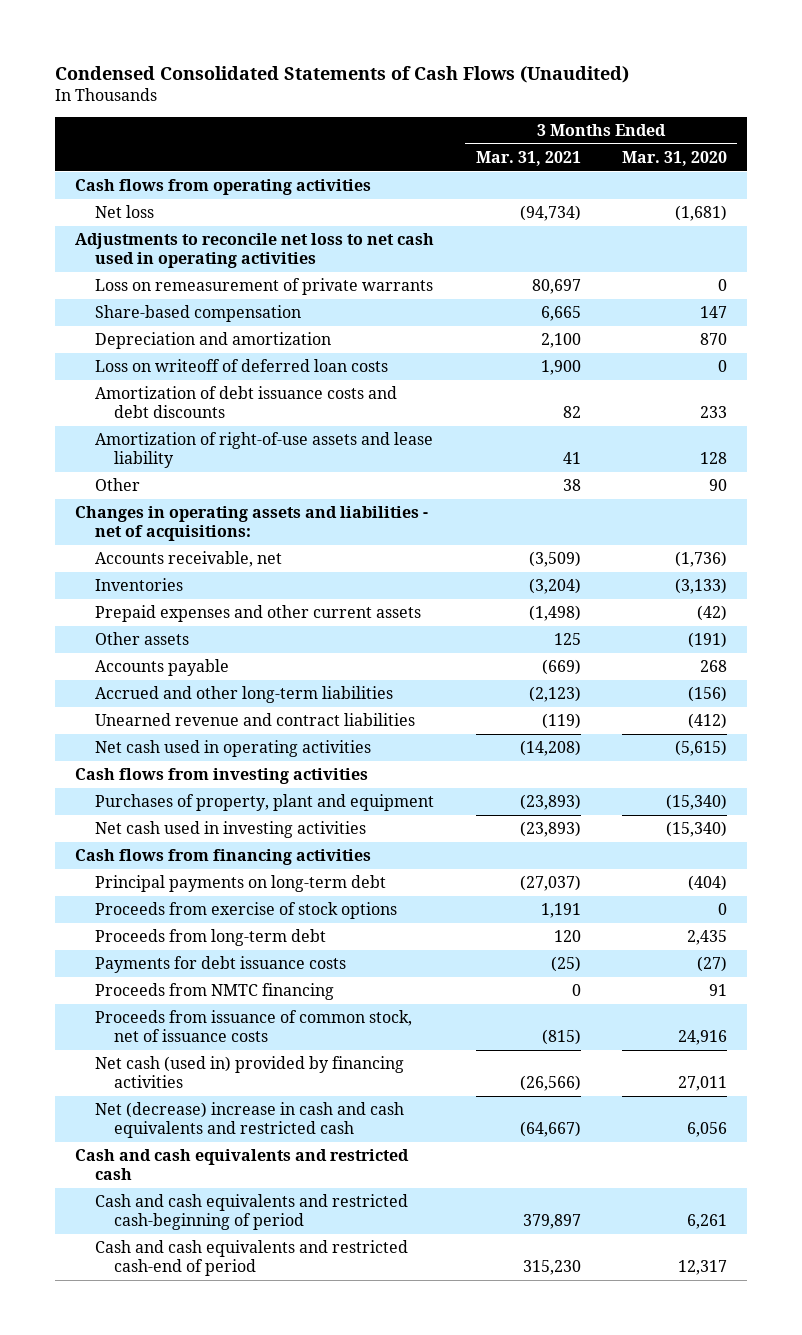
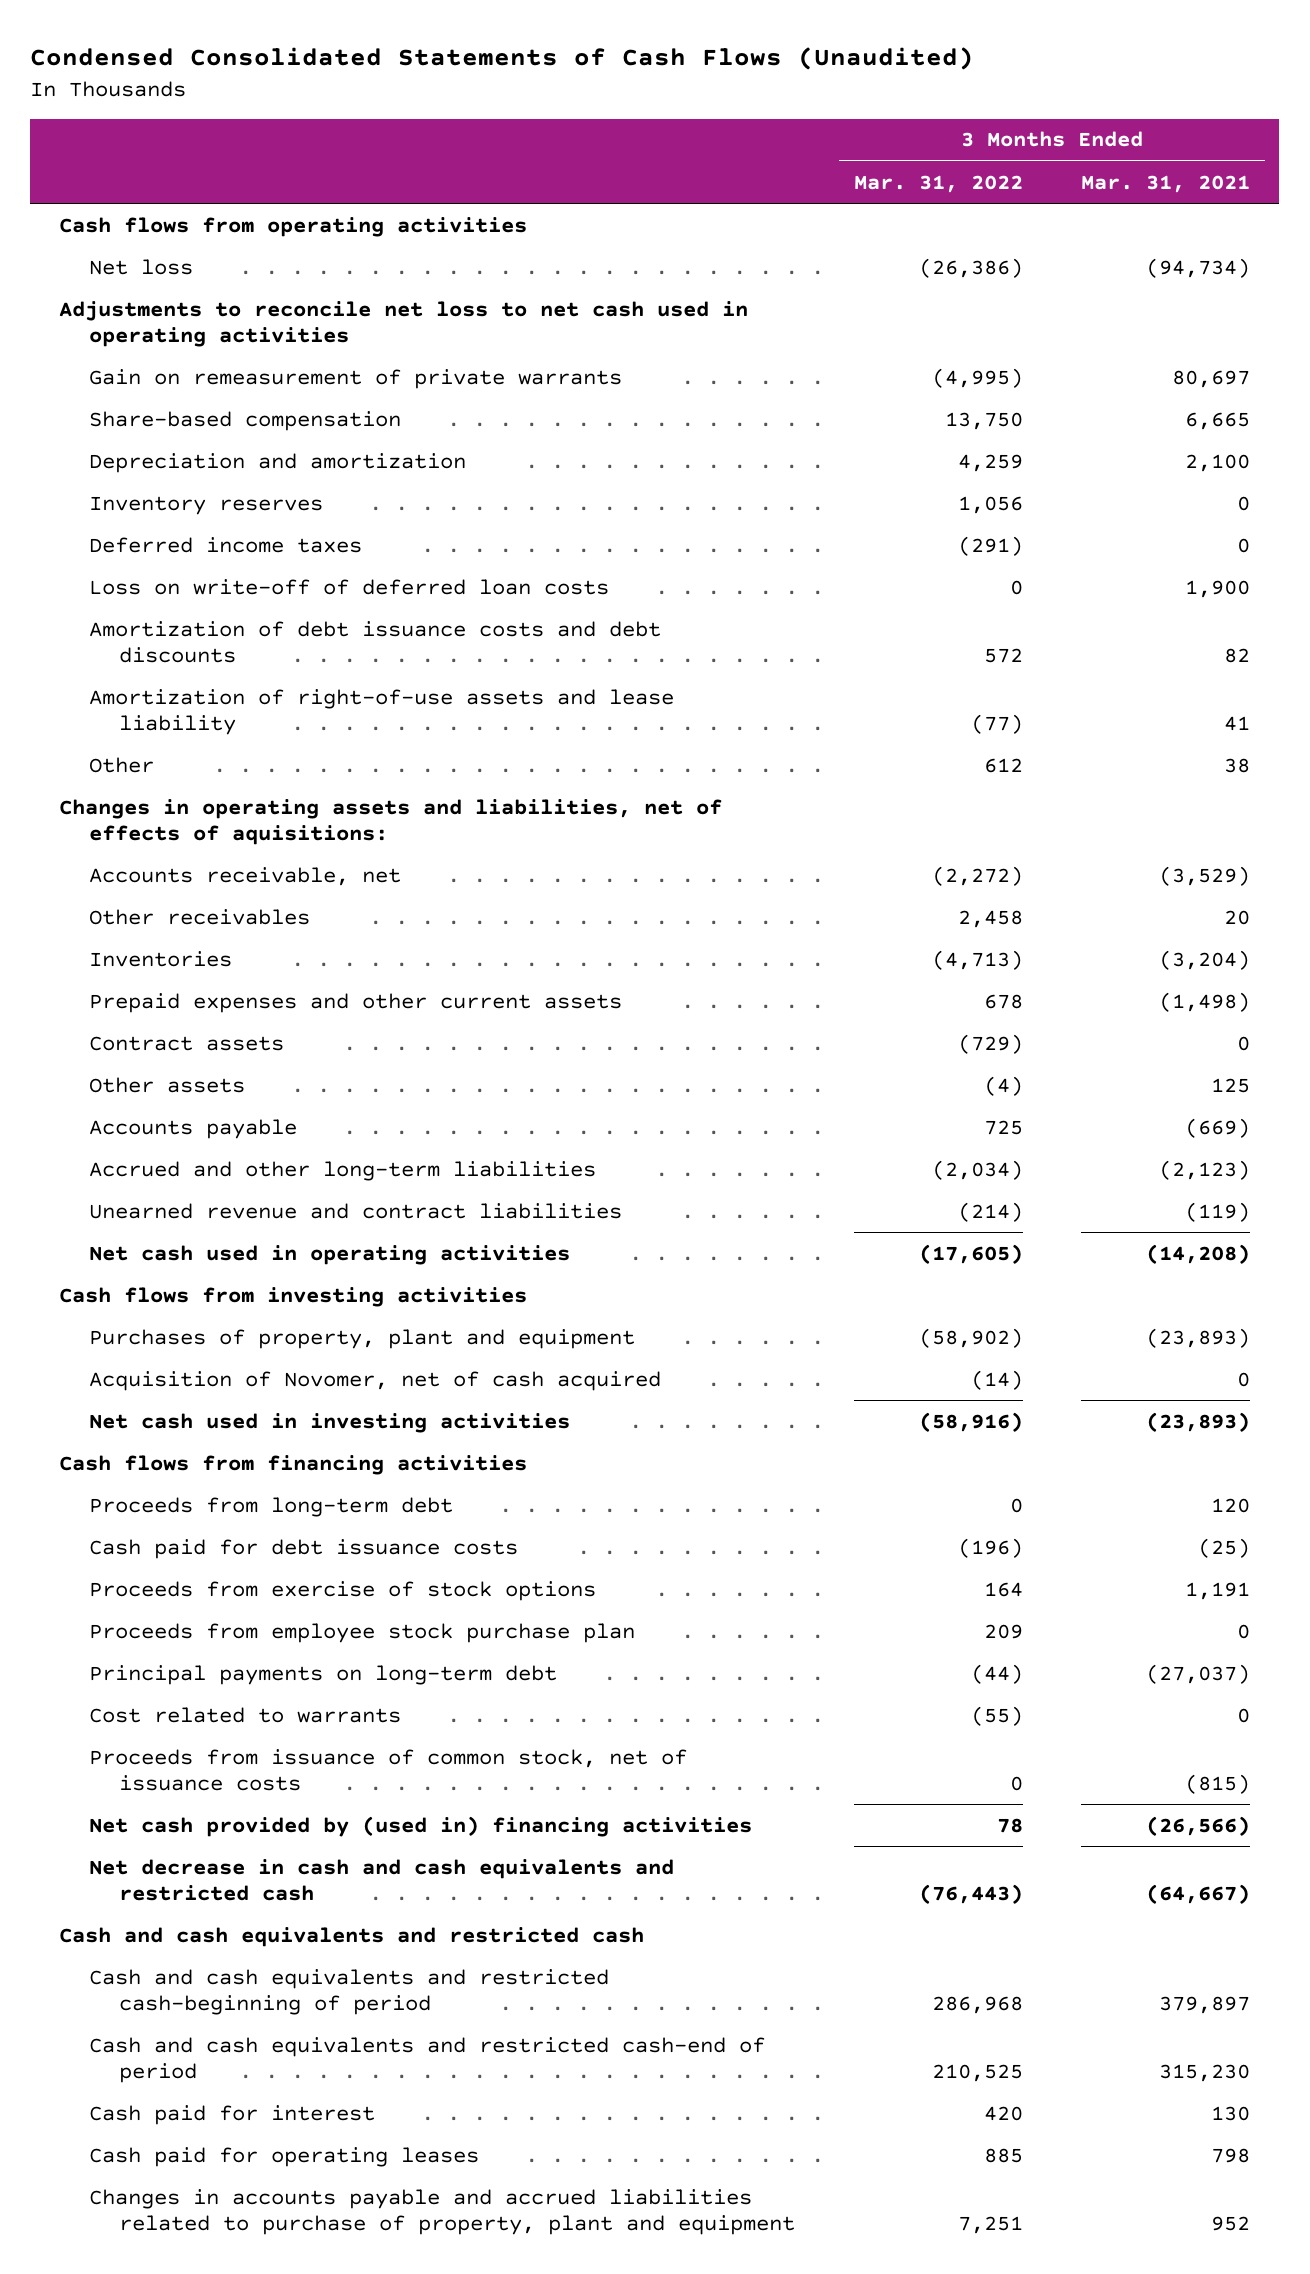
- | 3 Months Ended Mar. 31, 2021 | 3 Months Ended Mar. 31, 2020
+ | 3 Months Ended Mar. 31, 2022 | 3 Months Ended Mar. 31, 2021
- Loss on remeasurement of private warrants | 80,697 | 0
+ Gain on remeasurement of private warrants | (4,995) | 80,697
- Loss on writeoff of deferred loan costs | 1,900 | 0
+ Inventory reserves | 1,056 | 0
+ Deferred income taxes | (291) | 0
+ Loss on write-off of deferred loan costs | 0 | 1,900
- Changes in operating assets and liabilities - net of acquisitions:
- Accounts receivable, net | (3,509) | (1,736)
+ Changes in operating assets and liabilities, net of effects of aquisitions:
+ Accounts receivable, net | (2,272) | (3,529)
+ Other receivables | 2,458 | 20
+ Contract assets | (729) | 0
+ Acquisition of Novomer, net of cash acquired | (14) | 0
- Payments for debt issuance costs | (25) | (27)
- Proceeds from NMTC financing | 0 | 91
+ Cash paid for debt issuance costs | (196) | (25)
moved down: Proceeds from exercise of stock options | 164 | 1,191
+ Proceeds from employee stock purchase plan | 209 | 0
moved down: Principal payments on long-term debt | (44) | (27,037)
+ Cost related to warrants | (55) | 0
- Net cash (used in) provided by financing activities | (26,566) | 27,011
- Net (decrease) increase in cash and cash equivalents and restricted cash | (64,667) | 6,056
+ Net cash provided by (used in) financing activities | 78 | (26,566)
+ Net decrease in cash and cash equivalents and restricted cash | (76,443) | (64,667)
+ Cash paid for interest | 420 | 130
+ Cash paid for operating leases | 885 | 798
+ Changes in accounts payable and accrued liabilities related to purchase of property, plant and equipment | 7,251 | 952

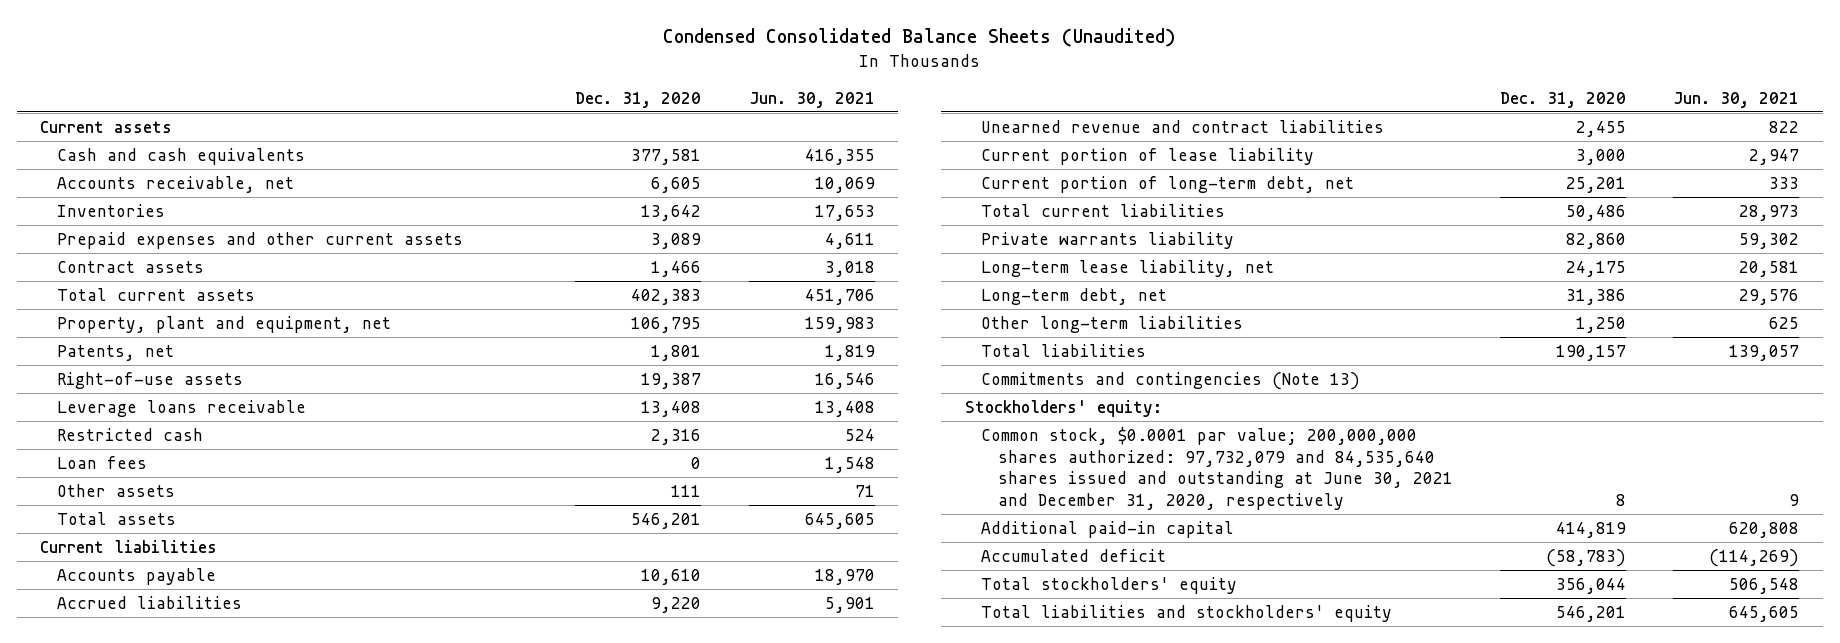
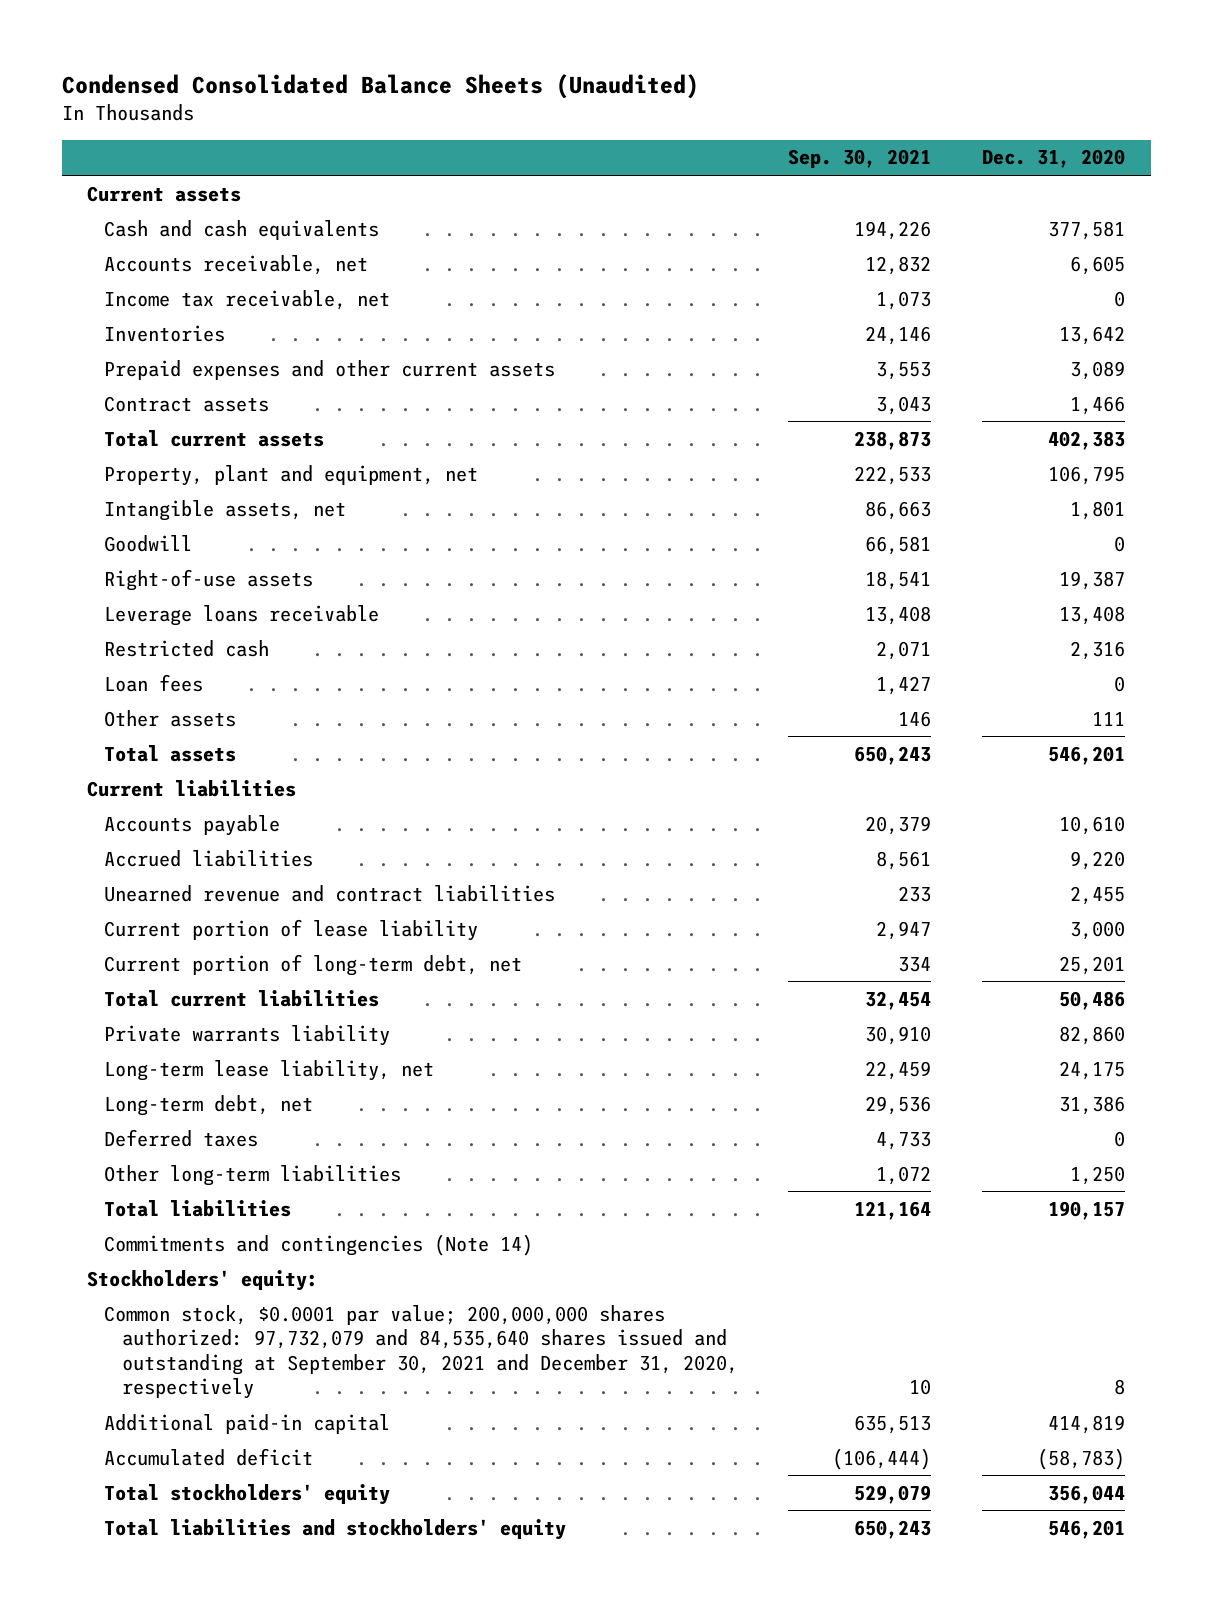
- | Dec. 31, 2020 | Jun. 30, 2021
+ | Sep. 30, 2021 | Dec. 31, 2020
+ Income tax receivable, net | 1,073 | 0
- Patents, net | 1,801 | 1,819
+ Intangible assets, net | 86,663 | 1,801
+ Goodwill | 66,581 | 0
+ Deferred taxes | 4,733 | 0
- Commitments and contingencies (Note 13)
+ Commitments and contingencies (Note 14)
- Common stock, $0.0001 par value; 200,000,000 shares authorized: 97,732,079 and 84,535,640 shares issued and outstanding at June 30, 2021 and December 31, 2020, respectively | 8 | 9
+ Common stock, $0.0001 par value; 200,000,000 shares authorized: 97,732,079 and 84,535,640 shares issued and outstanding at September 30, 2021 and December 31, 2020, respectively | 10 | 8

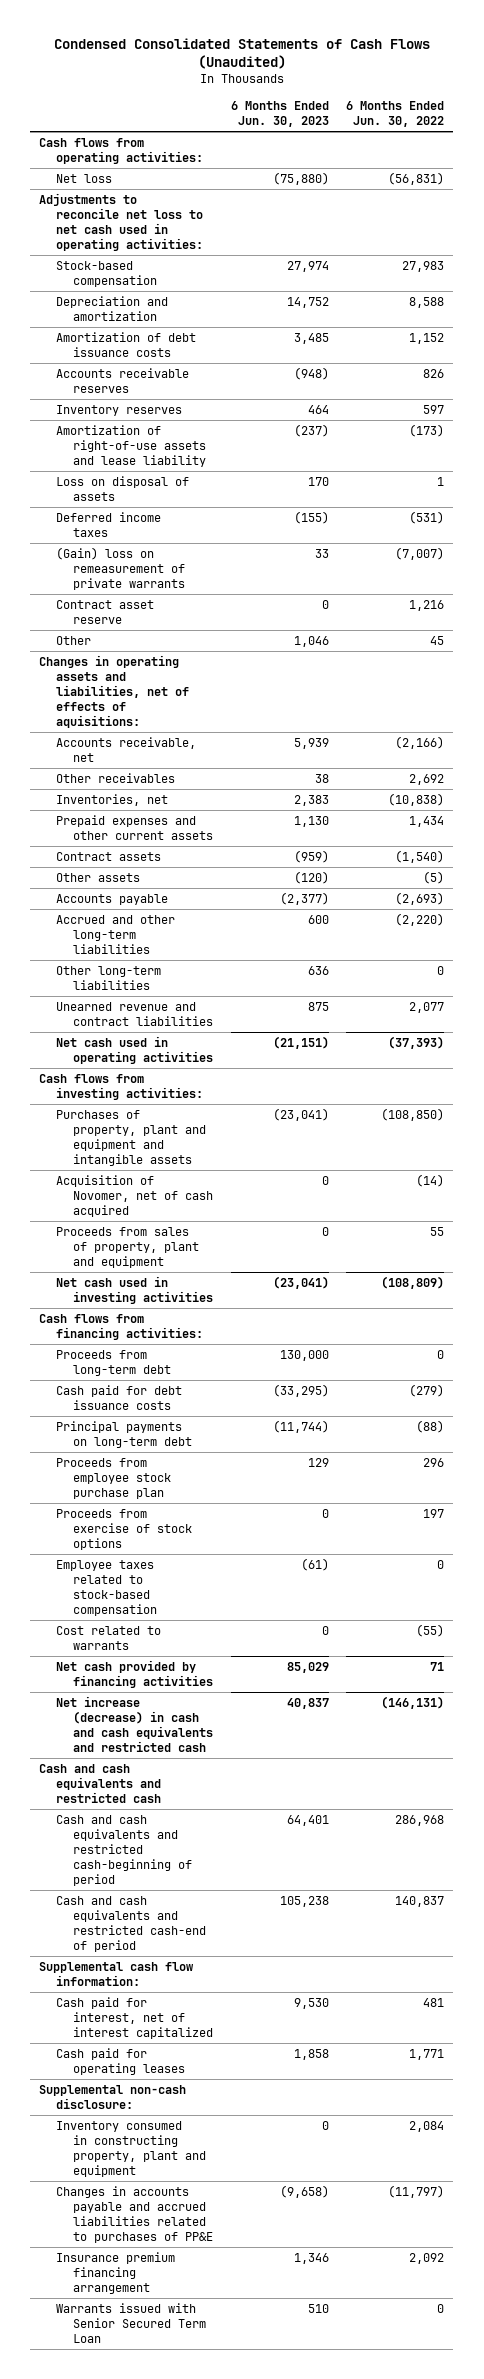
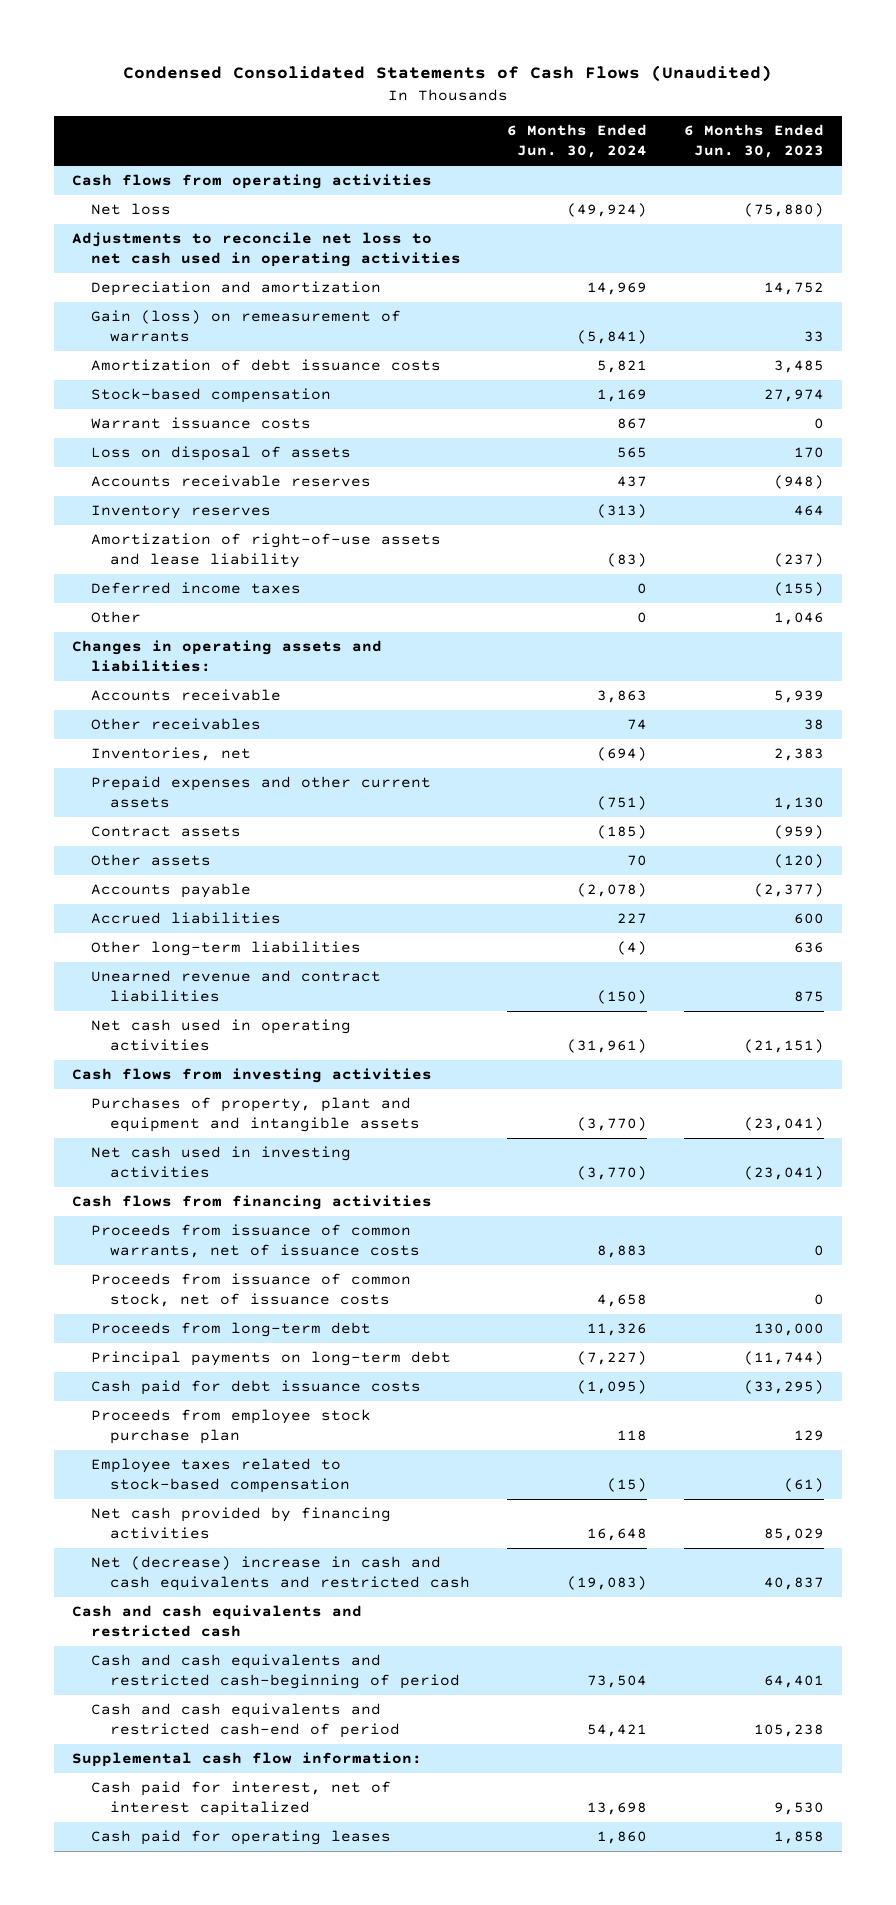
- | 6 Months Ended Jun. 30, 2023 | 6 Months Ended Jun. 30, 2022
+ | 6 Months Ended Jun. 30, 2024 | 6 Months Ended Jun. 30, 2023
- Cash flows from operating activities:
+ Cash flows from operating activities
- Adjustments to reconcile net loss to net cash used in operating activities:
+ Adjustments to reconcile net loss to net cash used in operating activities
+ Gain (loss) on remeasurement of warrants | (5,841) | 33
moved down: Stock-based compensation | 1,169 | 27,974
+ Warrant issuance costs | 867 | 0
moved up: Loss on disposal of assets | 565 | 170
- (Gain) loss on remeasurement of private warrants | 33 | (7,007)
- Contract asset reserve | 0 | 1,216
- Changes in operating assets and liabilities, net of effects of aquisitions:
- Accounts receivable, net | 5,939 | (2,166)
+ Changes in operating assets and liabilities:
+ Accounts receivable | 3,863 | 5,939
- Accrued and other long-term liabilities | 600 | (2,220)
+ Accrued liabilities | 227 | 600
- Cash flows from investing activities:
+ Cash flows from investing activities
- Acquisition of Novomer, net of cash acquired | 0 | (14)
- Proceeds from sales of property, plant and equipment | 0 | 55
- Cash flows from financing activities:
+ Cash flows from financing activities
+ Proceeds from issuance of common warrants, net of issuance costs | 8,883 | 0
+ Proceeds from issuance of common stock, net of issuance costs | 4,658 | 0
moved down: Cash paid for debt issuance costs | (1,095) | (33,295)
- Proceeds from exercise of stock options | 0 | 197
- Cost related to warrants | 0 | (55)
- Net increase (decrease) in cash and cash equivalents and restricted cash | 40,837 | (146,131)
+ Net (decrease) increase in cash and cash equivalents and restricted cash | (19,083) | 40,837
- Supplemental non-cash disclosure:
- Inventory consumed in constructing property, plant and equipment | 0 | 2,084
- Changes in accounts payable and accrued liabilities related to purchases of PP&E | (9,658) | (11,797)
- Insurance premium financing arrangement | 1,346 | 2,092
- Warrants issued with Senior Secured Term Loan | 510 | 0

